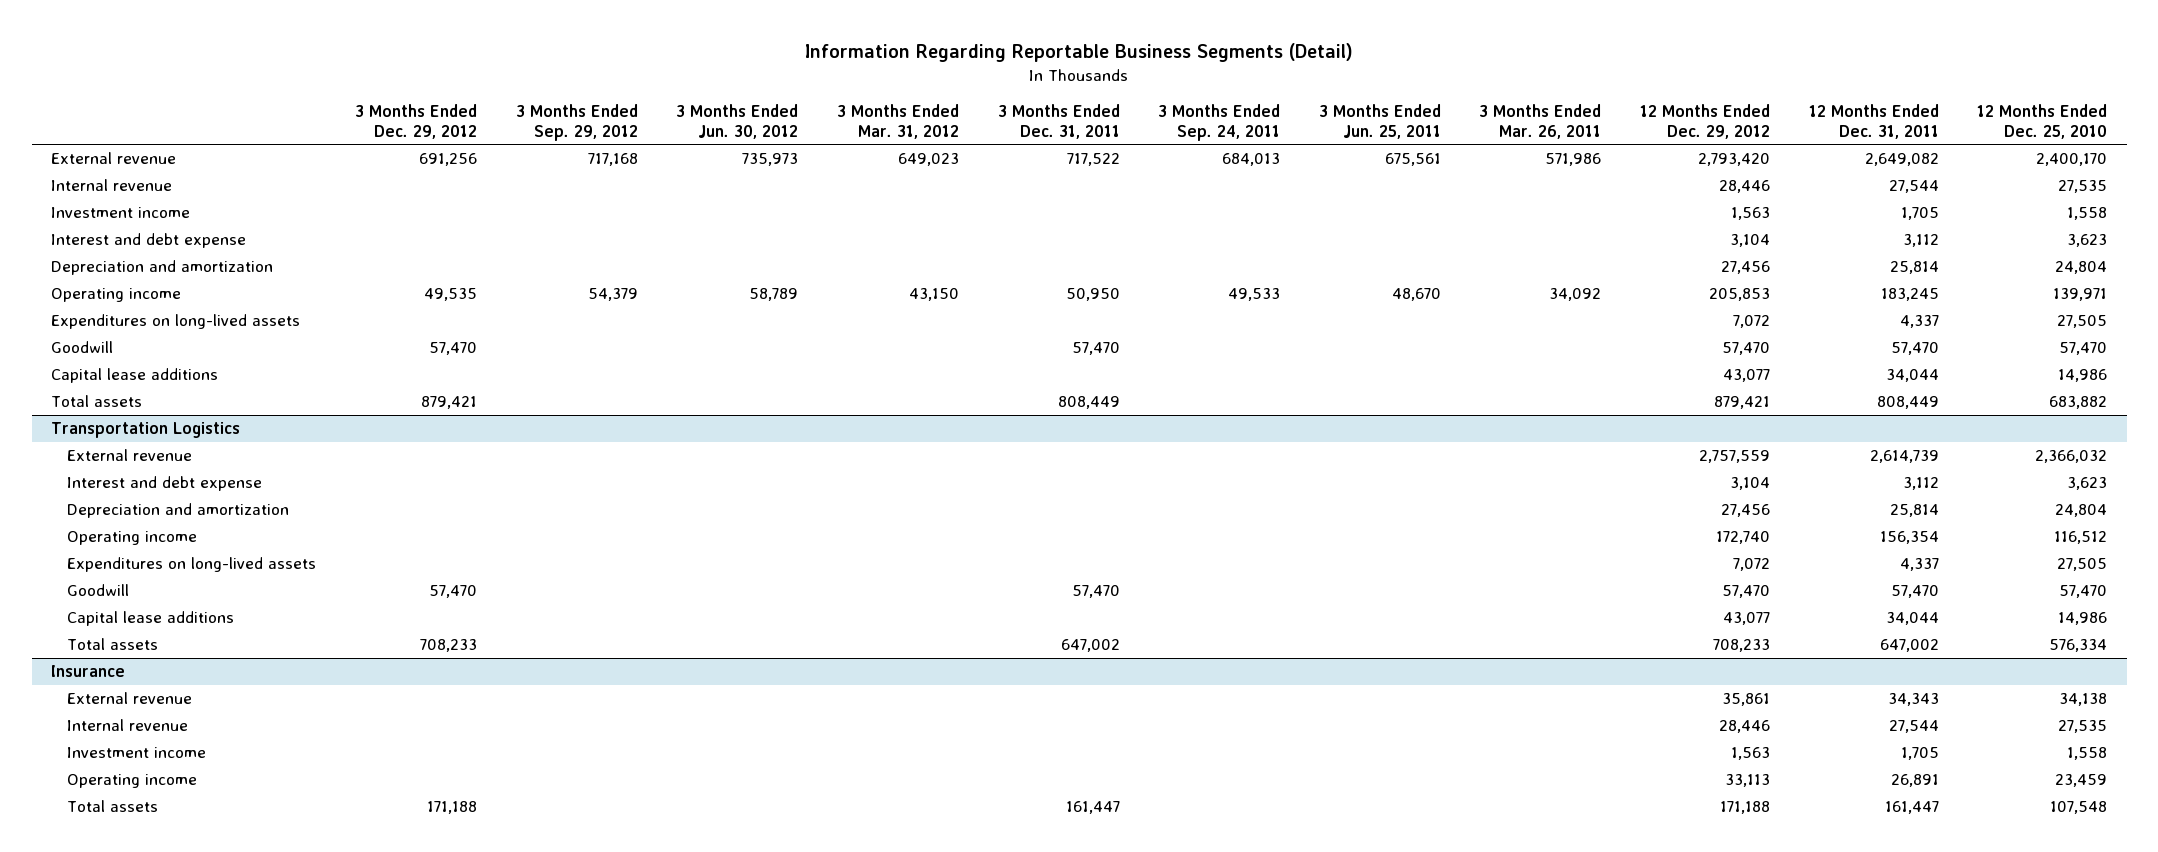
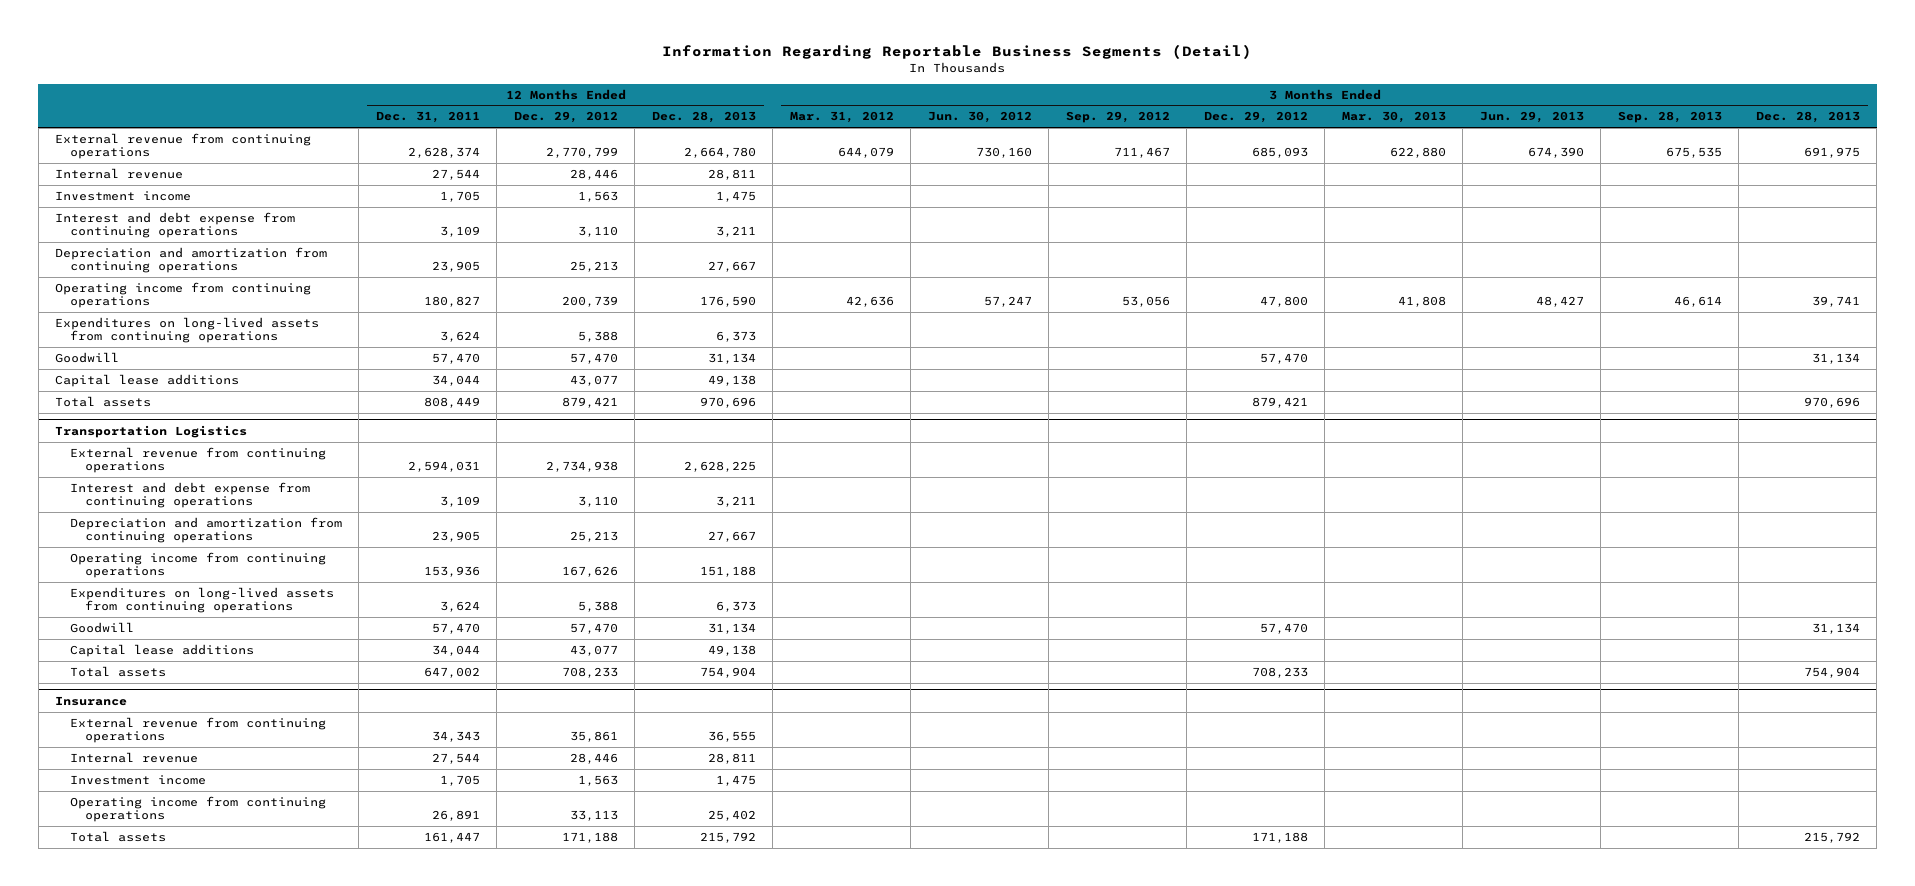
- | 3 Months Ended Dec. 29, 2012 | 3 Months Ended Sep. 29, 2012 | 3 Months Ended Jun. 30, 2012 | 3 Months Ended Mar. 31, 2012 | 3 Months Ended Dec. 31, 2011 | 3 Months Ended Sep. 24, 2011 | 3 Months Ended Jun. 25, 2011 | 3 Months Ended Mar. 26, 2011 | 12 Months Ended Dec. 29, 2012 | 12 Months Ended Dec. 31, 2011 | 12 Months Ended Dec. 25, 2010
+ | 12 Months Ended Dec. 31, 2011 | 12 Months Ended Dec. 29, 2012 | 12 Months Ended Dec. 28, 2013 | 3 Months Ended Mar. 31, 2012 | 3 Months Ended Jun. 30, 2012 | 3 Months Ended Sep. 29, 2012 | 3 Months Ended Dec. 29, 2012 | 3 Months Ended Mar. 30, 2013 | 3 Months Ended Jun. 29, 2013 | 3 Months Ended Sep. 28, 2013 | 3 Months Ended Dec. 28, 2013
- External revenue | 691,256 | 717,168 | 735,973 | 649,023 | 717,522 | 684,013 | 675,561 | 571,986 | 2,793,420 | 2,649,082 | 2,400,170
+ External revenue from continuing operations | 2,628,374 | 2,770,799 | 2,664,780 | 644,079 | 730,160 | 711,467 | 685,093 | 622,880 | 674,390 | 675,535 | 691,975
- Interest and debt expense | | | | | | | | | 3,104 | 3,112 | 3,623
- Depreciation and amortization | | | | | | | | | 27,456 | 25,814 | 24,804
- Operating income | 49,535 | 54,379 | 58,789 | 43,150 | 50,950 | 49,533 | 48,670 | 34,092 | 205,853 | 183,245 | 139,971
- Expenditures on long-lived assets | | | | | | | | | 7,072 | 4,337 | 27,505
+ Interest and debt expense from continuing operations | 3,109 | 3,110 | 3,211 | | | | | | | |
+ Depreciation and amortization from continuing operations | 23,905 | 25,213 | 27,667 | | | | | | | |
+ Operating income from continuing operations | 180,827 | 200,739 | 176,590 | 42,636 | 57,247 | 53,056 | 47,800 | 41,808 | 48,427 | 46,614 | 39,741
+ Expenditures on long-lived assets from continuing operations | 3,624 | 5,388 | 6,373 | | | | | | | |
@ Transportation Logistics
- External revenue | | | | | | | | | 2,757,559 | 2,614,739 | 2,366,032
- Interest and debt expense | | | | | | | | | 3,104 | 3,112 | 3,623
- Depreciation and amortization | | | | | | | | | 27,456 | 25,814 | 24,804
- Operating income | | | | | | | | | 172,740 | 156,354 | 116,512
- Expenditures on long-lived assets | | | | | | | | | 7,072 | 4,337 | 27,505
+ External revenue from continuing operations | 2,594,031 | 2,734,938 | 2,628,225 | | | | | | | |
+ Interest and debt expense from continuing operations | 3,109 | 3,110 | 3,211 | | | | | | | |
+ Depreciation and amortization from continuing operations | 23,905 | 25,213 | 27,667 | | | | | | | |
+ Operating income from continuing operations | 153,936 | 167,626 | 151,188 | | | | | | | |
+ Expenditures on long-lived assets from continuing operations | 3,624 | 5,388 | 6,373 | | | | | | | |
@ Insurance
- External revenue | | | | | | | | | 35,861 | 34,343 | 34,138
+ External revenue from continuing operations | 34,343 | 35,861 | 36,555 | | | | | | | |
- Operating income | | | | | | | | | 33,113 | 26,891 | 23,459
+ Operating income from continuing operations | 26,891 | 33,113 | 25,402 | | | | | | | |

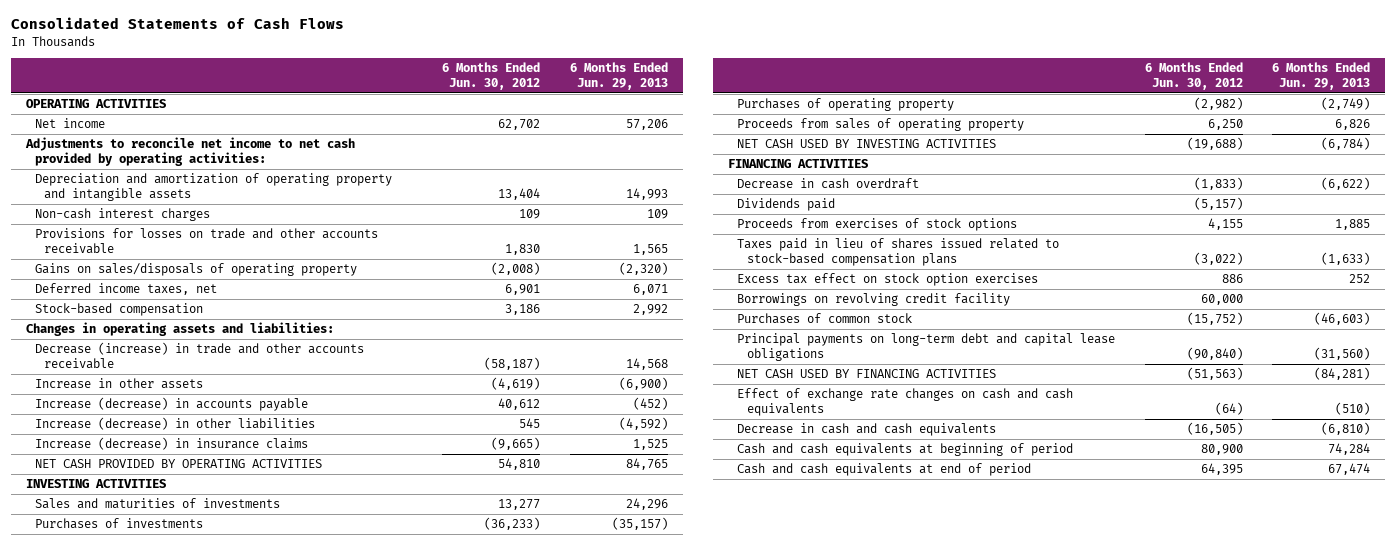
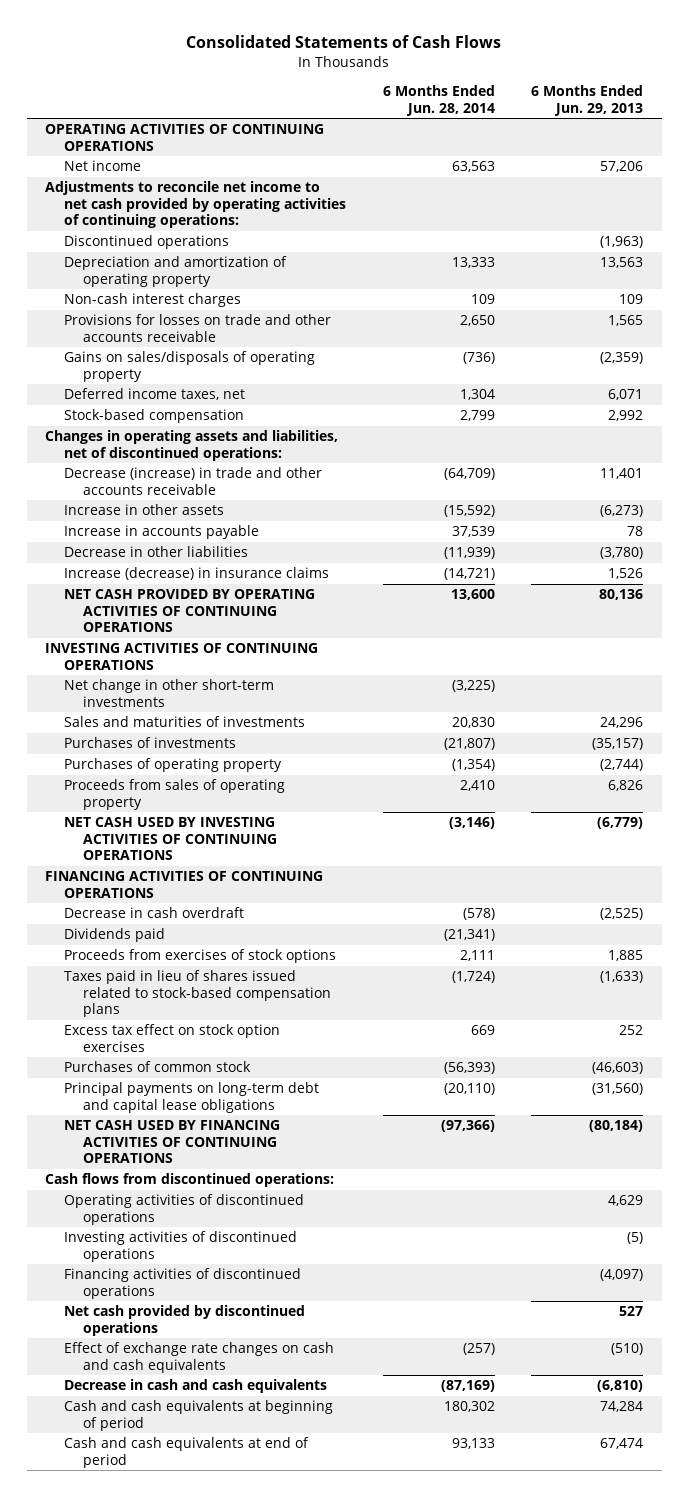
- | 6 Months Ended Jun. 30, 2012 | 6 Months Ended Jun. 29, 2013
+ | 6 Months Ended Jun. 28, 2014 | 6 Months Ended Jun. 29, 2013
- OPERATING ACTIVITIES
+ OPERATING ACTIVITIES OF CONTINUING OPERATIONS
- Adjustments to reconcile net income to net cash provided by operating activities:
- Depreciation and amortization of operating property and intangible assets | 13,404 | 14,993
+ Adjustments to reconcile net income to net cash provided by operating activities of continuing operations:
+ Discontinued operations | | (1,963)
+ Depreciation and amortization of operating property | 13,333 | 13,563
- Gains on sales/disposals of operating property | (2,008) | (2,320)
+ Gains on sales/disposals of operating property | (736) | (2,359)
- Changes in operating assets and liabilities:
- Decrease (increase) in trade and other accounts receivable | (58,187) | 14,568
- Increase in other assets | (4,619) | (6,900)
- Increase (decrease) in accounts payable | 40,612 | (452)
- Increase (decrease) in other liabilities | 545 | (4,592)
- Increase (decrease) in insurance claims | (9,665) | 1,525
- NET CASH PROVIDED BY OPERATING ACTIVITIES | 54,810 | 84,765
- INVESTING ACTIVITIES
+ Changes in operating assets and liabilities, net of discontinued operations:
+ Decrease (increase) in trade and other accounts receivable | (64,709) | 11,401
+ Increase in other assets | (15,592) | (6,273)
+ Increase in accounts payable | 37,539 | 78
+ Decrease in other liabilities | (11,939) | (3,780)
+ Increase (decrease) in insurance claims | (14,721) | 1,526
+ NET CASH PROVIDED BY OPERATING ACTIVITIES OF CONTINUING OPERATIONS | 13,600 | 80,136
+ INVESTING ACTIVITIES OF CONTINUING OPERATIONS
+ Net change in other short-term investments | (3,225) |
- Purchases of operating property | (2,982) | (2,749)
+ Purchases of operating property | (1,354) | (2,744)
- NET CASH USED BY INVESTING ACTIVITIES | (19,688) | (6,784)
- FINANCING ACTIVITIES
- Decrease in cash overdraft | (1,833) | (6,622)
+ NET CASH USED BY INVESTING ACTIVITIES OF CONTINUING OPERATIONS | (3,146) | (6,779)
+ FINANCING ACTIVITIES OF CONTINUING OPERATIONS
+ Decrease in cash overdraft | (578) | (2,525)
- Borrowings on revolving credit facility | 60,000 |
- NET CASH USED BY FINANCING ACTIVITIES | (51,563) | (84,281)
+ NET CASH USED BY FINANCING ACTIVITIES OF CONTINUING OPERATIONS | (97,366) | (80,184)
+ Cash flows from discontinued operations:
+ Operating activities of discontinued operations | | 4,629
+ Investing activities of discontinued operations | | (5)
+ Financing activities of discontinued operations | | (4,097)
+ Net cash provided by discontinued operations | | 527

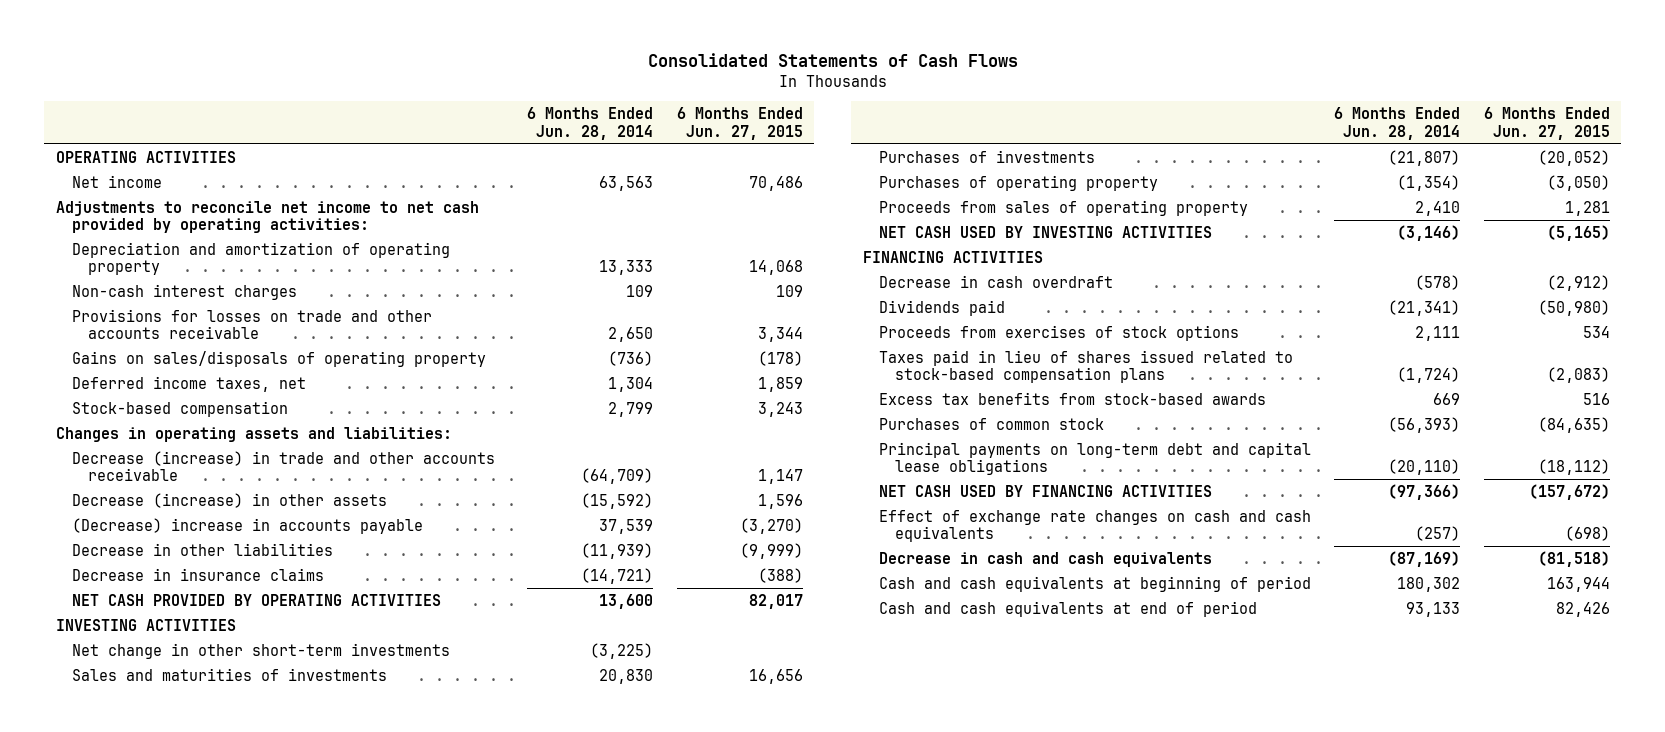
- | 6 Months Ended Jun. 28, 2014 | 6 Months Ended Jun. 29, 2013
+ | 6 Months Ended Jun. 28, 2014 | 6 Months Ended Jun. 27, 2015
- OPERATING ACTIVITIES OF CONTINUING OPERATIONS
+ OPERATING ACTIVITIES
- Adjustments to reconcile net income to net cash provided by operating activities of continuing operations:
- Discontinued operations | | (1,963)
+ Adjustments to reconcile net income to net cash provided by operating activities:
- Changes in operating assets and liabilities, net of discontinued operations:
+ Changes in operating assets and liabilities:
- Increase in other assets | (15,592) | (6,273)
- Increase in accounts payable | 37,539 | 78
+ Decrease (increase) in other assets | (15,592) | 1,596
+ (Decrease) increase in accounts payable | 37,539 | (3,270)
- Increase (decrease) in insurance claims | (14,721) | 1,526
- NET CASH PROVIDED BY OPERATING ACTIVITIES OF CONTINUING OPERATIONS | 13,600 | 80,136
- INVESTING ACTIVITIES OF CONTINUING OPERATIONS
+ Decrease in insurance claims | (14,721) | (388)
+ NET CASH PROVIDED BY OPERATING ACTIVITIES | 13,600 | 82,017
+ INVESTING ACTIVITIES
- NET CASH USED BY INVESTING ACTIVITIES OF CONTINUING OPERATIONS | (3,146) | (6,779)
- FINANCING ACTIVITIES OF CONTINUING OPERATIONS
+ NET CASH USED BY INVESTING ACTIVITIES | (3,146) | (5,165)
+ FINANCING ACTIVITIES
- Excess tax effect on stock option exercises | 669 | 252
+ Excess tax benefits from stock-based awards | 669 | 516
- NET CASH USED BY FINANCING ACTIVITIES OF CONTINUING OPERATIONS | (97,366) | (80,184)
- Cash flows from discontinued operations:
- Operating activities of discontinued operations | | 4,629
- Investing activities of discontinued operations | | (5)
- Financing activities of discontinued operations | | (4,097)
- Net cash provided by discontinued operations | | 527
+ NET CASH USED BY FINANCING ACTIVITIES | (97,366) | (157,672)

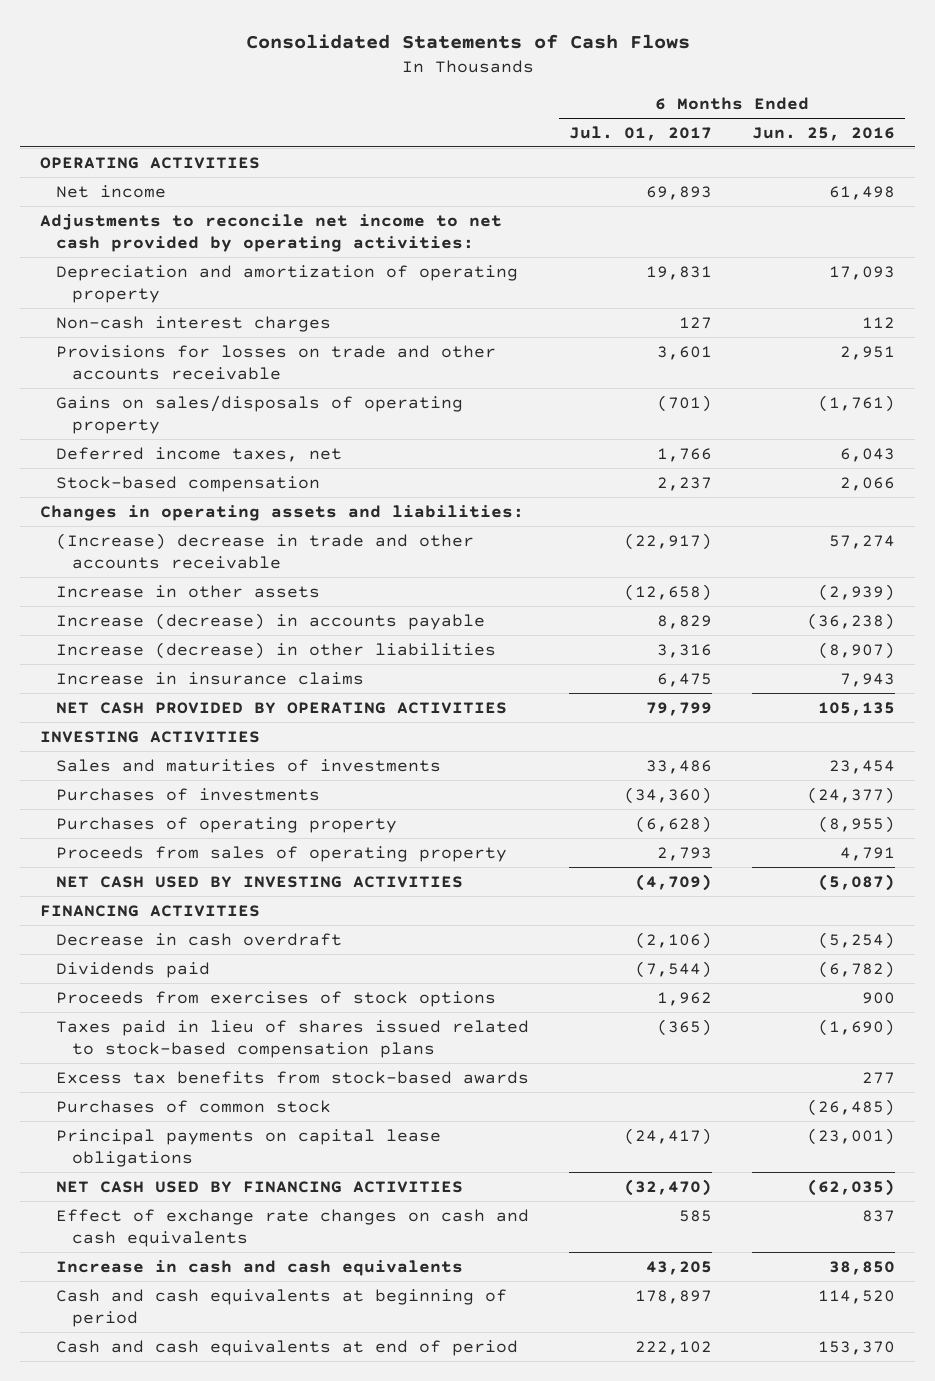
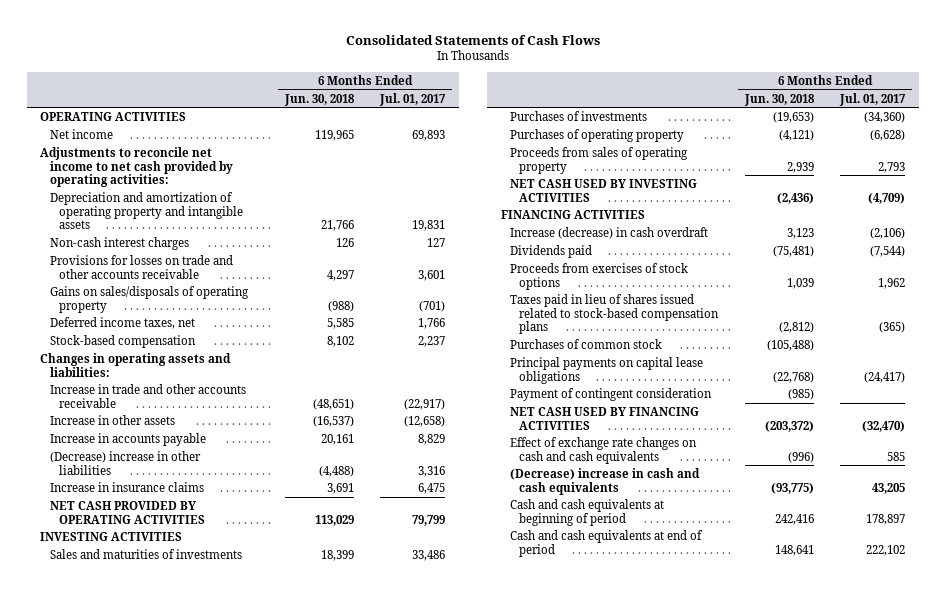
- | 6 Months Ended Jul. 01, 2017 | 6 Months Ended Jun. 25, 2016
+ | 6 Months Ended Jun. 30, 2018 | 6 Months Ended Jul. 01, 2017
- Depreciation and amortization of operating property | 19,831 | 17,093
+ Depreciation and amortization of operating property and intangible assets | 21,766 | 19,831
- (Increase) decrease in trade and other accounts receivable | (22,917) | 57,274
+ Increase in trade and other accounts receivable | (48,651) | (22,917)
- Increase (decrease) in accounts payable | 8,829 | (36,238)
- Increase (decrease) in other liabilities | 3,316 | (8,907)
+ Increase in accounts payable | 20,161 | 8,829
+ (Decrease) increase in other liabilities | (4,488) | 3,316
- Decrease in cash overdraft | (2,106) | (5,254)
+ Increase (decrease) in cash overdraft | 3,123 | (2,106)
- Excess tax benefits from stock-based awards | | 277
+ Payment of contingent consideration | (985) |
- Increase in cash and cash equivalents | 43,205 | 38,850
+ (Decrease) increase in cash and cash equivalents | (93,775) | 43,205

